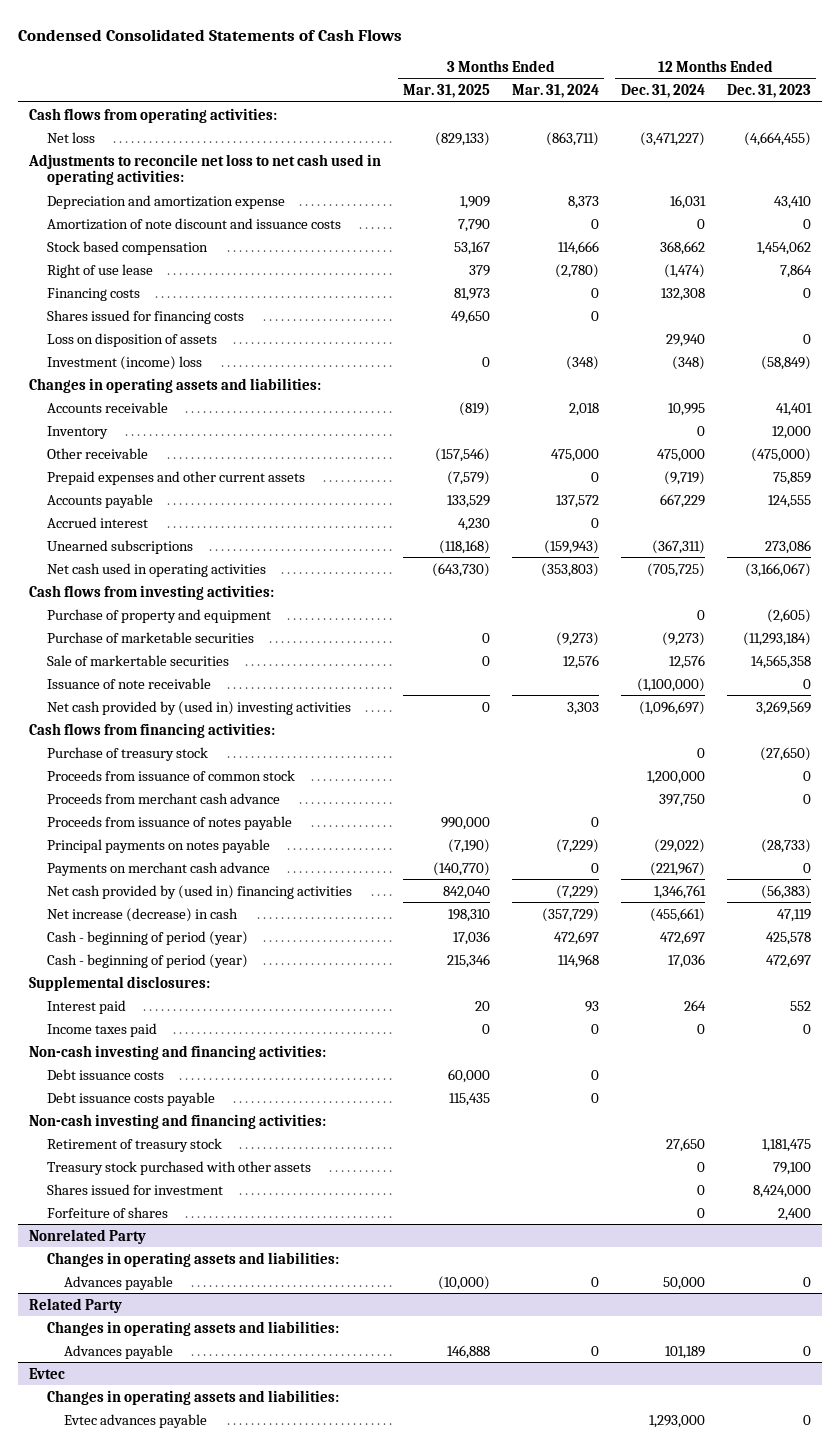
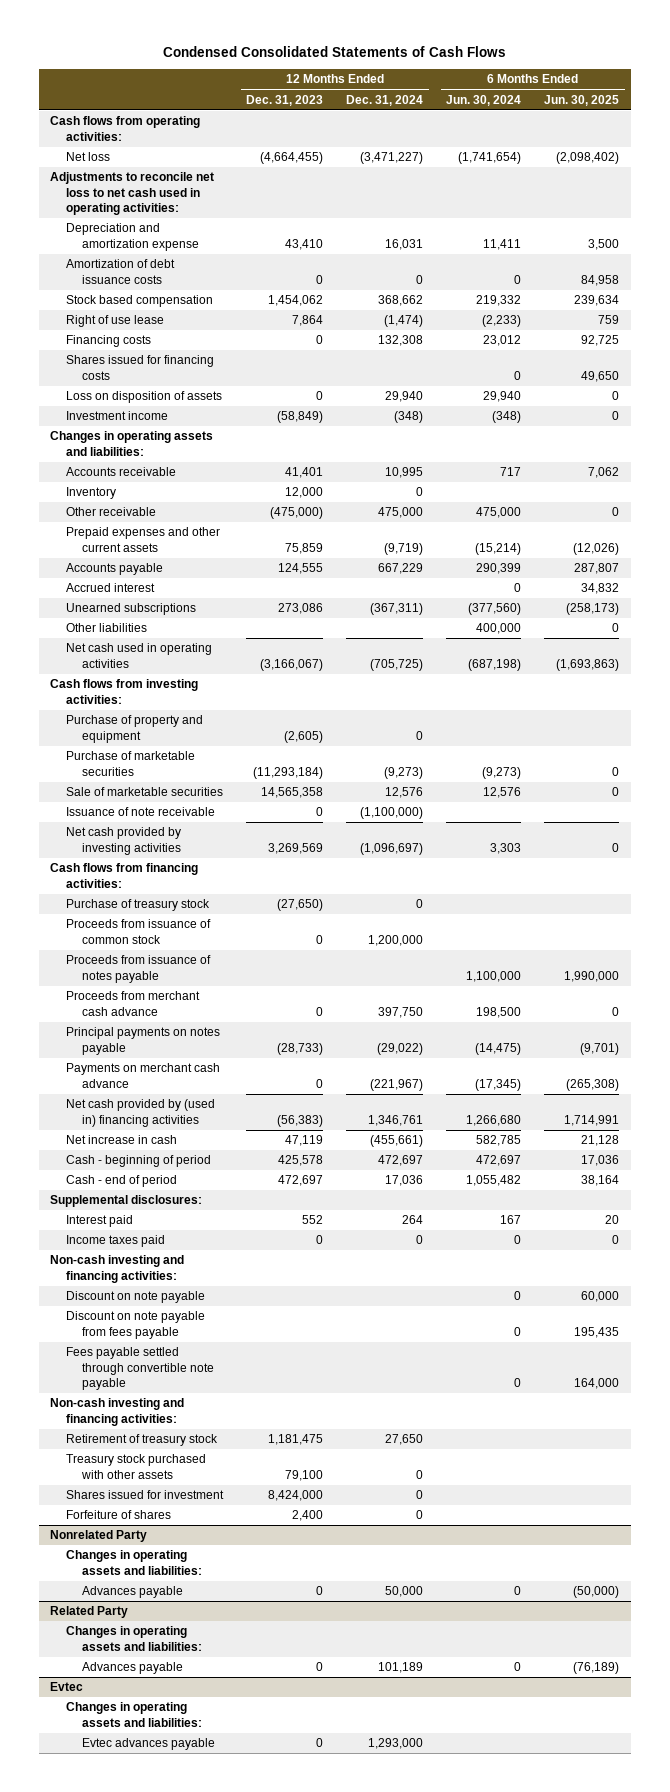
- | 3 Months Ended Mar. 31, 2025 | 3 Months Ended Mar. 31, 2024 | 12 Months Ended Dec. 31, 2024 | 12 Months Ended Dec. 31, 2023
+ | 12 Months Ended Dec. 31, 2023 | 12 Months Ended Dec. 31, 2024 | 6 Months Ended Jun. 30, 2024 | 6 Months Ended Jun. 30, 2025
- Amortization of note discount and issuance costs | 7,790 | 0 | 0 | 0
+ Amortization of debt issuance costs | 0 | 0 | 0 | 84,958
- Investment (income) loss | 0 | (348) | (348) | (58,849)
+ Investment income | (58,849) | (348) | (348) | 0
+ Other liabilities | | | 400,000 | 0
- Sale of markertable securities | 0 | 12,576 | 12,576 | 14,565,358
+ Sale of marketable securities | 14,565,358 | 12,576 | 12,576 | 0
- Net cash provided by (used in) investing activities | 0 | 3,303 | (1,096,697) | 3,269,569
+ Net cash provided by investing activities | 3,269,569 | (1,096,697) | 3,303 | 0
moved down: Proceeds from merchant cash advance | 0 | 397,750 | 198,500 | 0
- Net increase (decrease) in cash | 198,310 | (357,729) | (455,661) | 47,119
- Cash - beginning of period (year) | 17,036 | 472,697 | 472,697 | 425,578
- Cash - beginning of period (year) | 215,346 | 114,968 | 17,036 | 472,697
+ Net increase in cash | 47,119 | (455,661) | 582,785 | 21,128
+ Cash - beginning of period | 425,578 | 472,697 | 472,697 | 17,036
+ Cash - end of period | 472,697 | 17,036 | 1,055,482 | 38,164
- Debt issuance costs | 60,000 | 0 | |
- Debt issuance costs payable | 115,435 | 0 | |
+ Discount on note payable | | | 0 | 60,000
+ Discount on note payable from fees payable | | | 0 | 195,435
+ Fees payable settled through convertible note payable | | | 0 | 164,000

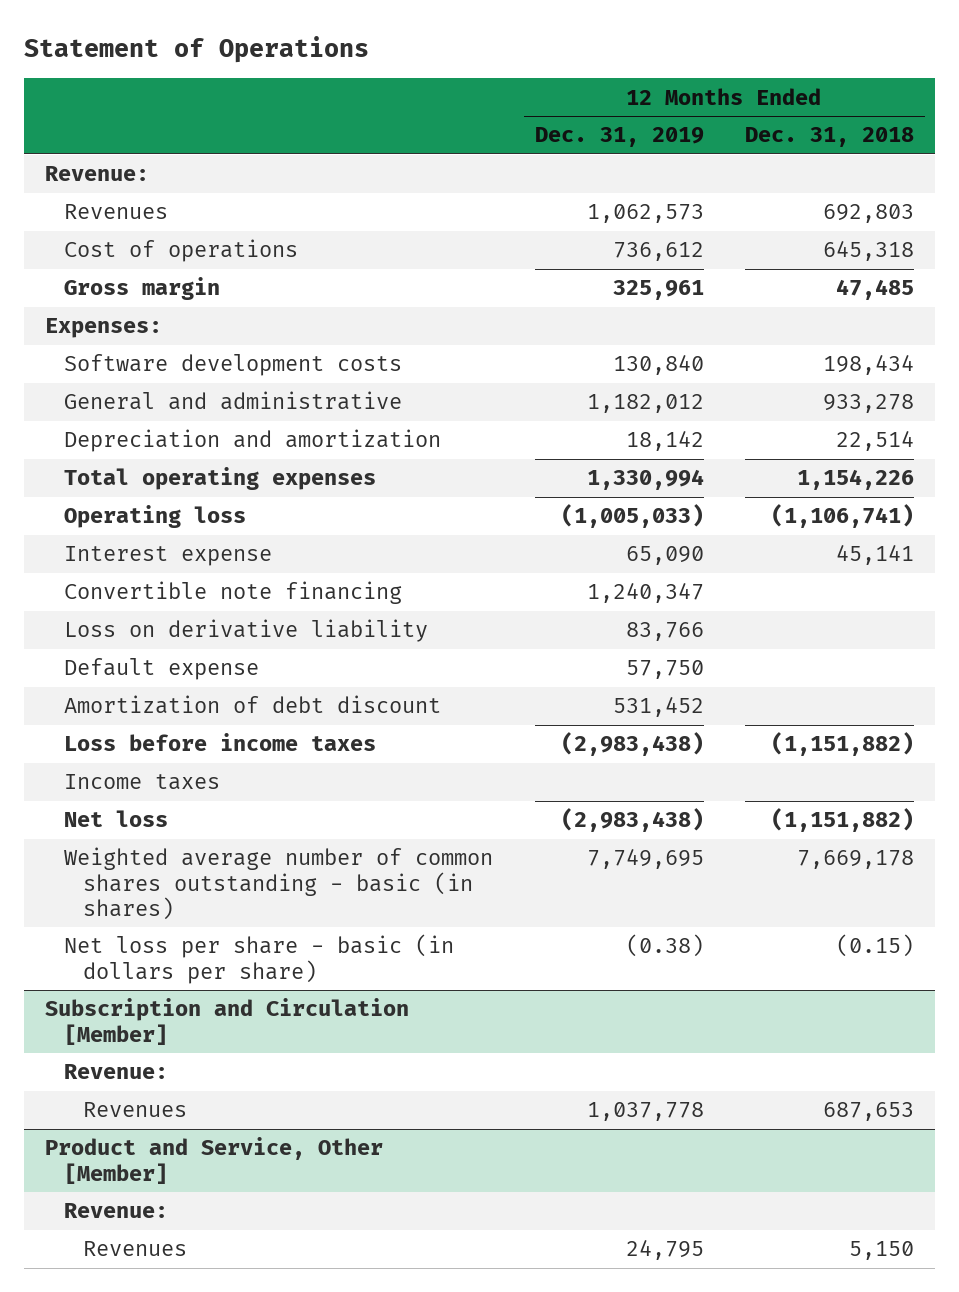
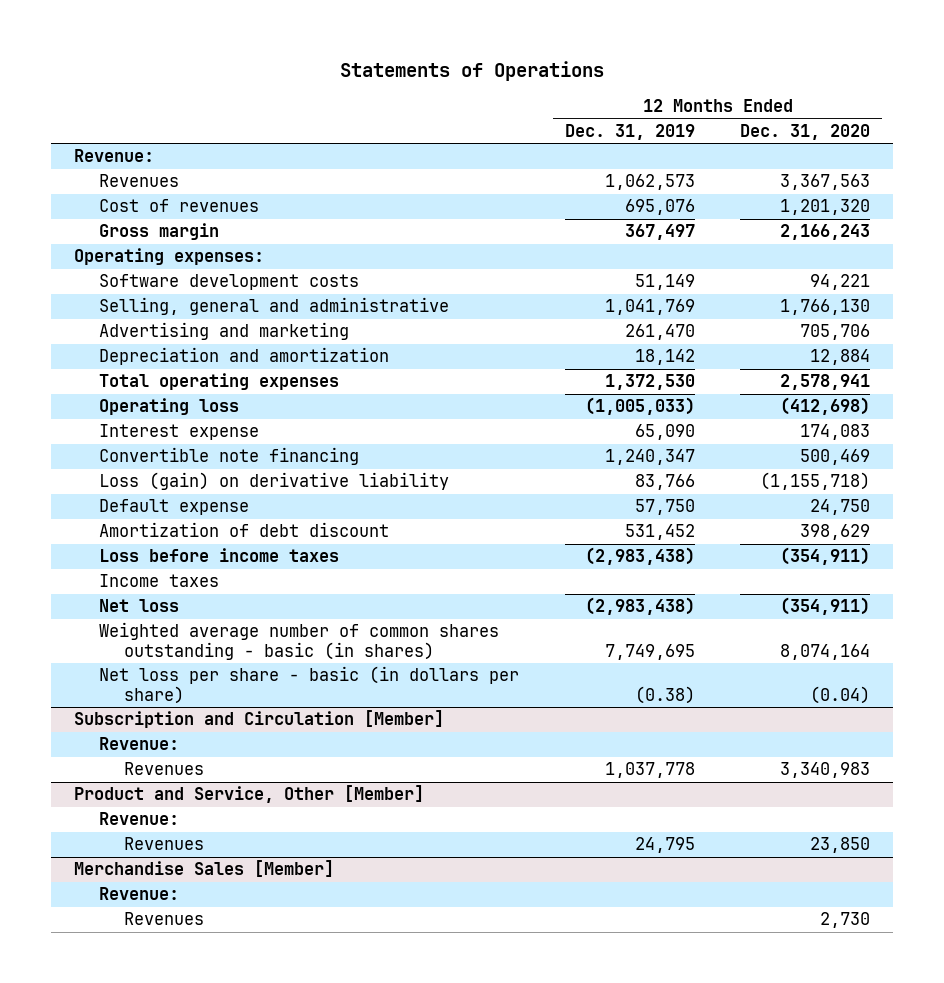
- Statement of Operations
+ Statements of Operations
- | 12 Months Ended Dec. 31, 2019 | 12 Months Ended Dec. 31, 2018
+ | 12 Months Ended Dec. 31, 2019 | 12 Months Ended Dec. 31, 2020
- Cost of operations | 736,612 | 645,318
- Gross margin | 325,961 | 47,485
- Expenses:
- Software development costs | 130,840 | 198,434
- General and administrative | 1,182,012 | 933,278
+ Cost of revenues | 695,076 | 1,201,320
+ Gross margin | 367,497 | 2,166,243
+ Operating expenses:
+ Software development costs | 51,149 | 94,221
+ Selling, general and administrative | 1,041,769 | 1,766,130
+ Advertising and marketing | 261,470 | 705,706
- Total operating expenses | 1,330,994 | 1,154,226
+ Total operating expenses | 1,372,530 | 2,578,941
- Loss on derivative liability | 83,766 |
+ Loss (gain) on derivative liability | 83,766 | (1,155,718)
+ Merchandise Sales [Member]
+ Revenue:
+ Revenues | | 2,730

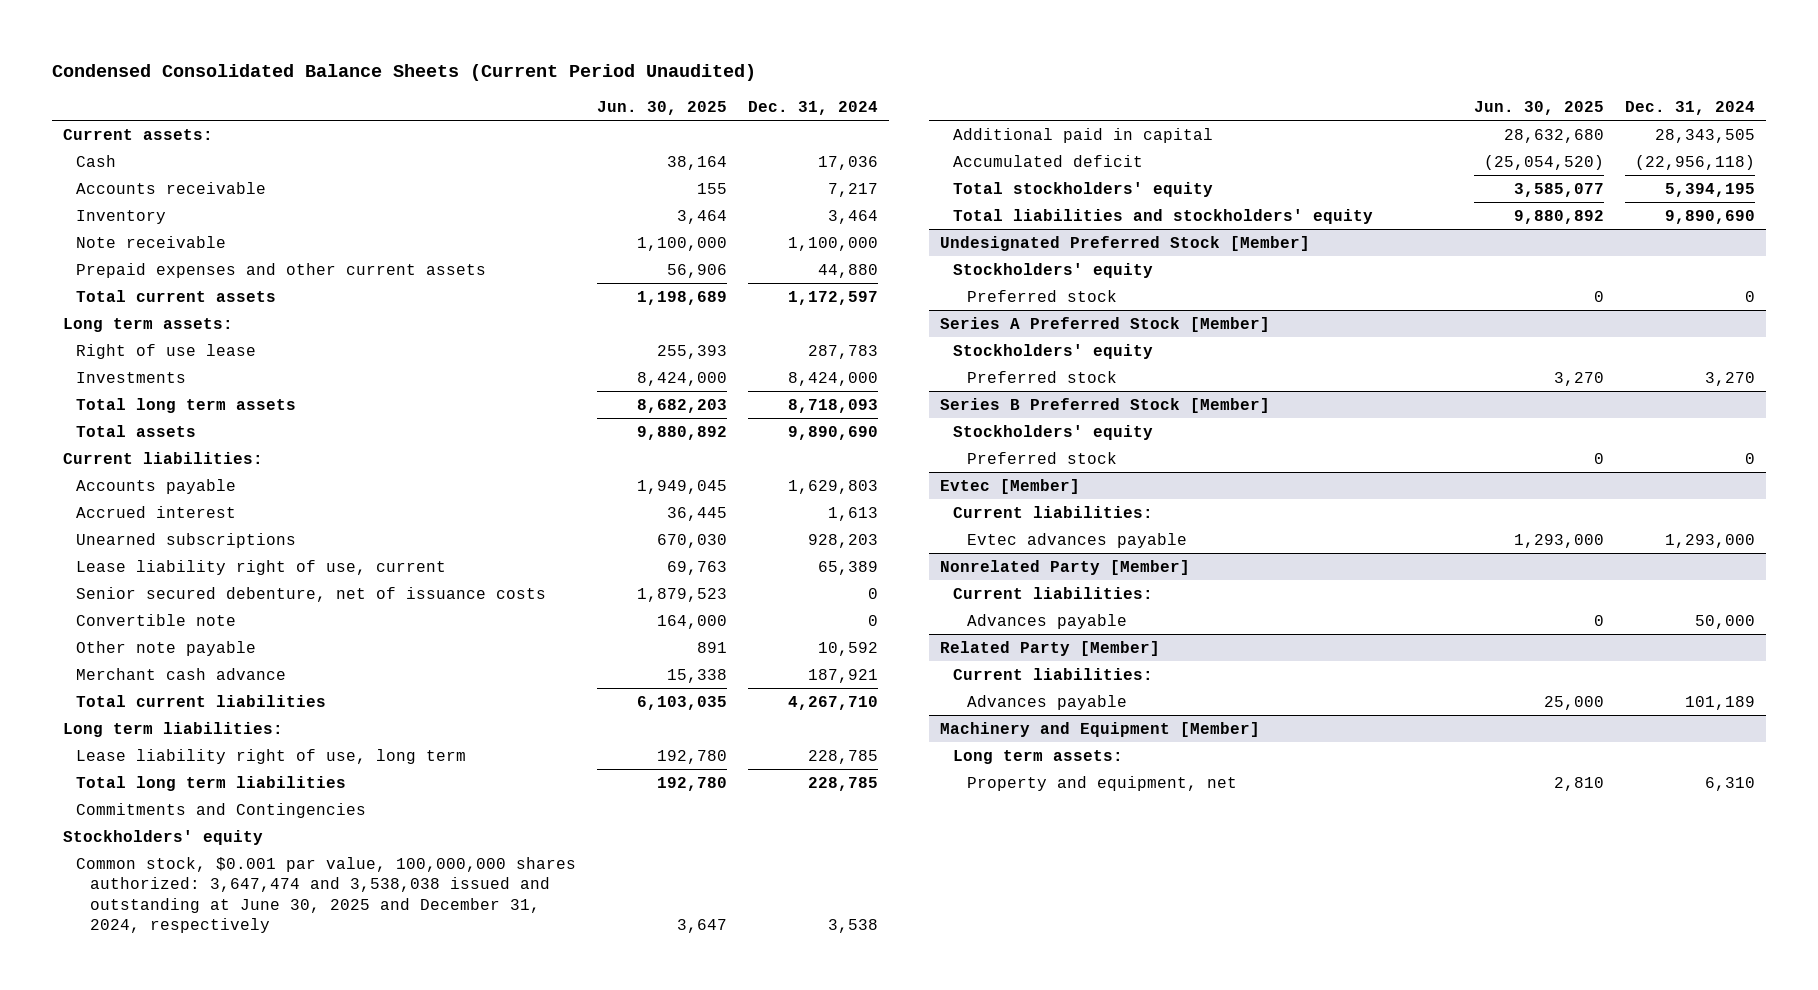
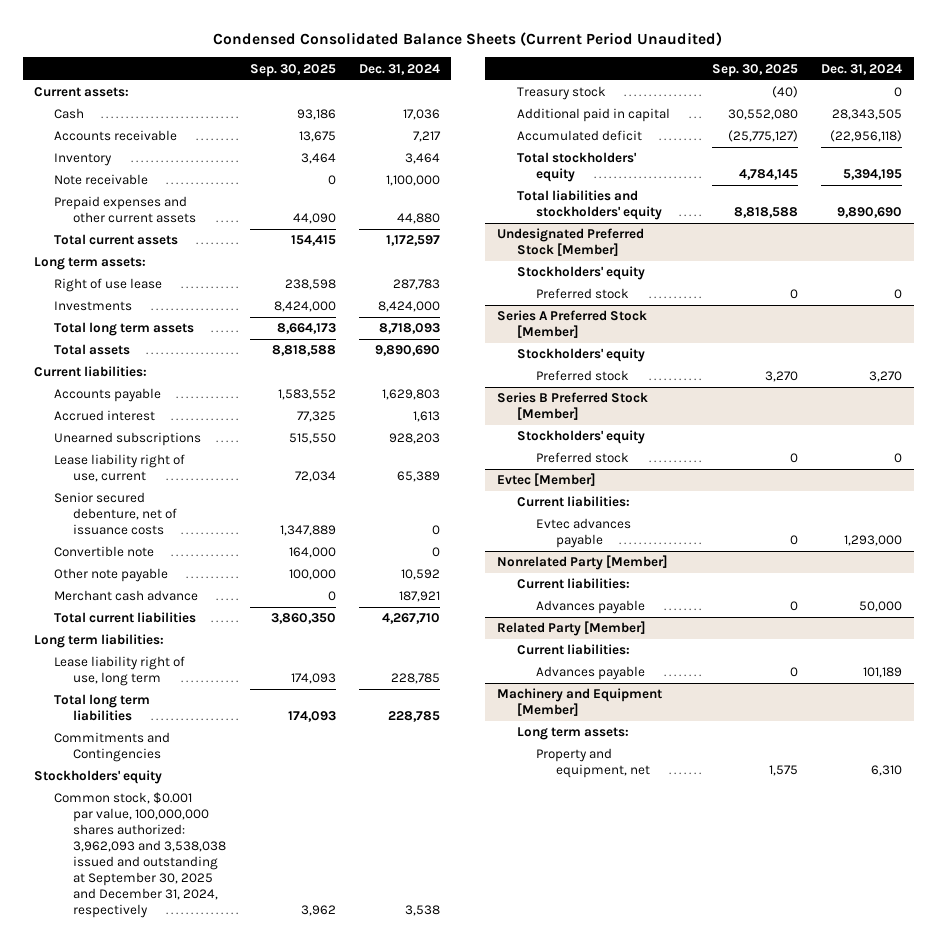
- | Jun. 30, 2025 | Dec. 31, 2024
+ | Sep. 30, 2025 | Dec. 31, 2024
- Common stock, $0.001 par value, 100,000,000 shares authorized: 3,647,474 and 3,538,038 issued and outstanding at June 30, 2025 and December 31, 2024, respectively | 3,647 | 3,538
+ Common stock, $0.001 par value, 100,000,000 shares authorized: 3,962,093 and 3,538,038 issued and outstanding at September 30, 2025 and December 31, 2024, respectively | 3,962 | 3,538
+ Treasury stock | (40) | 0

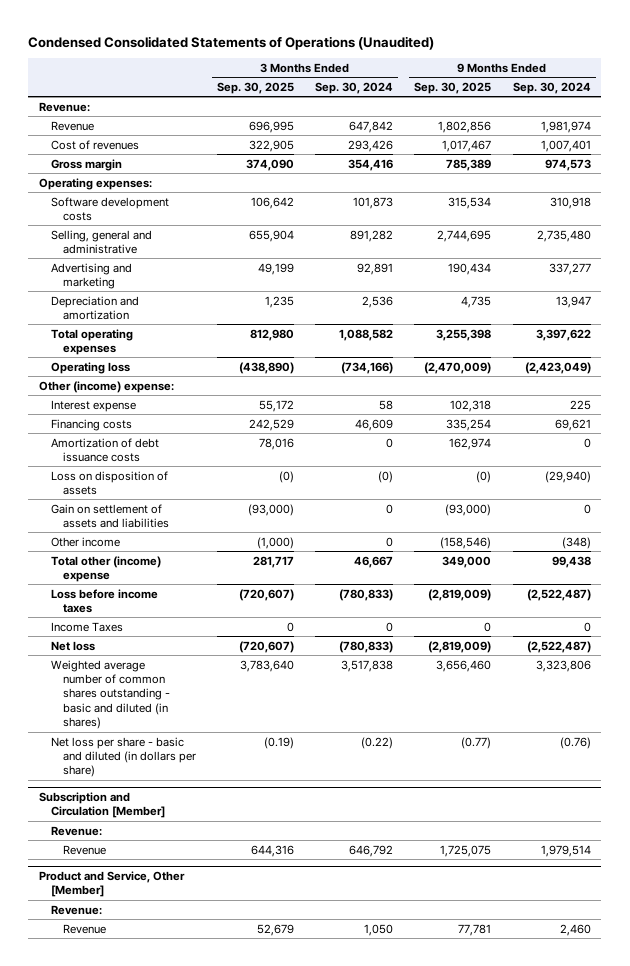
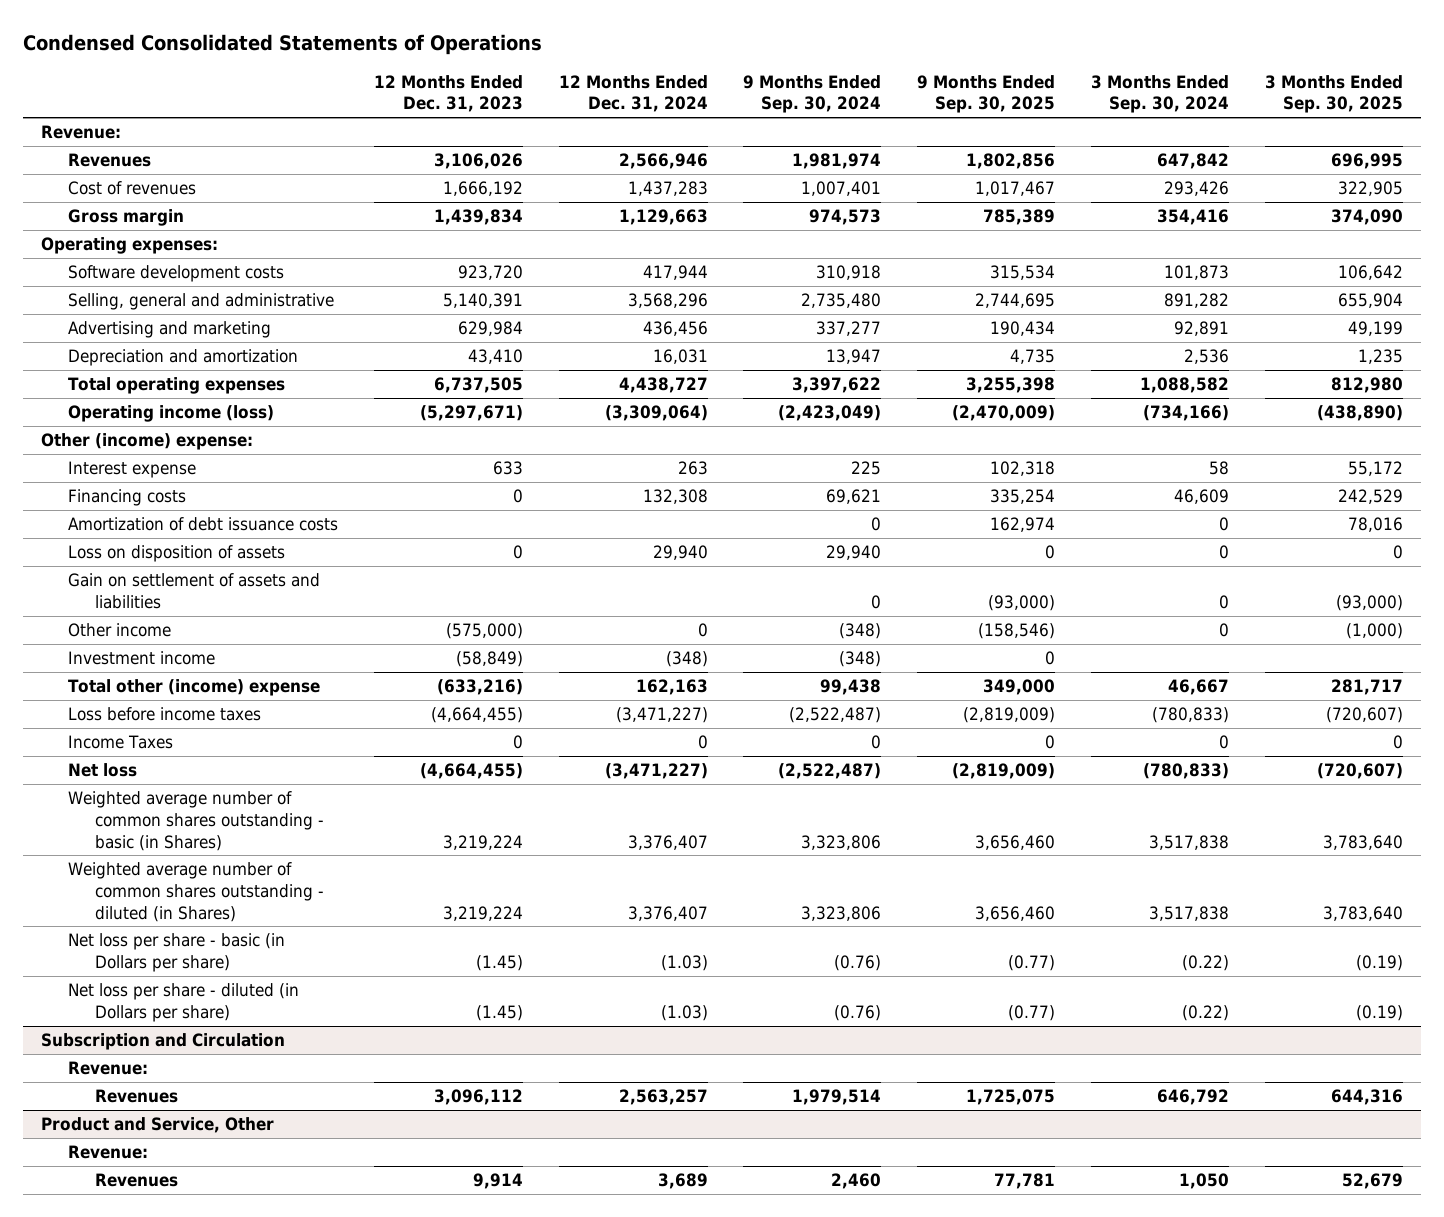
- Condensed Consolidated Statements of Operations (Unaudited)
+ Condensed Consolidated Statements of Operations
- | 3 Months Ended Sep. 30, 2025 | 3 Months Ended Sep. 30, 2024 | 9 Months Ended Sep. 30, 2025 | 9 Months Ended Sep. 30, 2024
+ | 12 Months Ended Dec. 31, 2023 | 12 Months Ended Dec. 31, 2024 | 9 Months Ended Sep. 30, 2024 | 9 Months Ended Sep. 30, 2025 | 3 Months Ended Sep. 30, 2024 | 3 Months Ended Sep. 30, 2025
- Revenue | 696,995 | 647,842 | 1,802,856 | 1,981,974
+ Revenues | 3,106,026 | 2,566,946 | 1,981,974 | 1,802,856 | 647,842 | 696,995
- Operating loss | (438,890) | (734,166) | (2,470,009) | (2,423,049)
+ Operating income (loss) | (5,297,671) | (3,309,064) | (2,423,049) | (2,470,009) | (734,166) | (438,890)
- Loss on disposition of assets | (0) | (0) | (0) | (29,940)
+ Loss on disposition of assets | 0 | 29,940 | 29,940 | 0 | 0 | 0
+ Investment income | (58,849) | (348) | (348) | 0 | |
- Weighted average number of common shares outstanding - basic and diluted (in shares) | 3,783,640 | 3,517,838 | 3,656,460 | 3,323,806
- Net loss per share - basic and diluted (in dollars per share) | (0.19) | (0.22) | (0.77) | (0.76)
- Subscription and Circulation [Member]
+ Weighted average number of common shares outstanding - basic (in Shares) | 3,219,224 | 3,376,407 | 3,323,806 | 3,656,460 | 3,517,838 | 3,783,640
+ Weighted average number of common shares outstanding - diluted (in Shares) | 3,219,224 | 3,376,407 | 3,323,806 | 3,656,460 | 3,517,838 | 3,783,640
+ Net loss per share - basic (in Dollars per share) | (1.45) | (1.03) | (0.76) | (0.77) | (0.22) | (0.19)
+ Net loss per share - diluted (in Dollars per share) | (1.45) | (1.03) | (0.76) | (0.77) | (0.22) | (0.19)
+ Subscription and Circulation
- Revenue | 644,316 | 646,792 | 1,725,075 | 1,979,514
- Product and Service, Other [Member]
+ Revenues | 3,096,112 | 2,563,257 | 1,979,514 | 1,725,075 | 646,792 | 644,316
+ Product and Service, Other
- Revenue | 52,679 | 1,050 | 77,781 | 2,460
+ Revenues | 9,914 | 3,689 | 2,460 | 77,781 | 1,050 | 52,679

